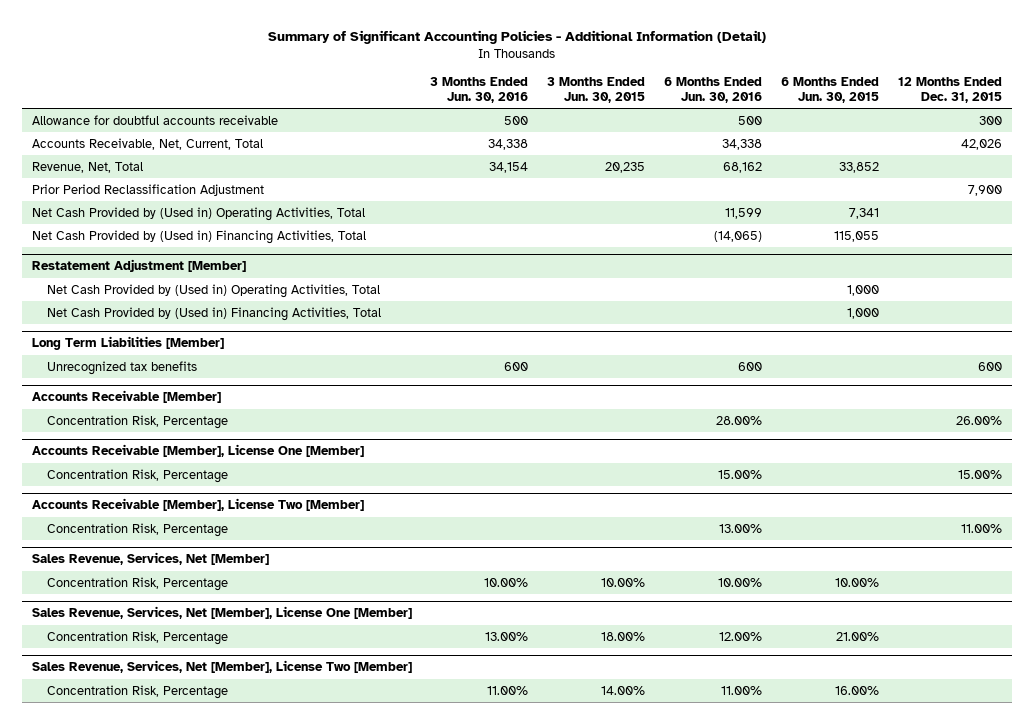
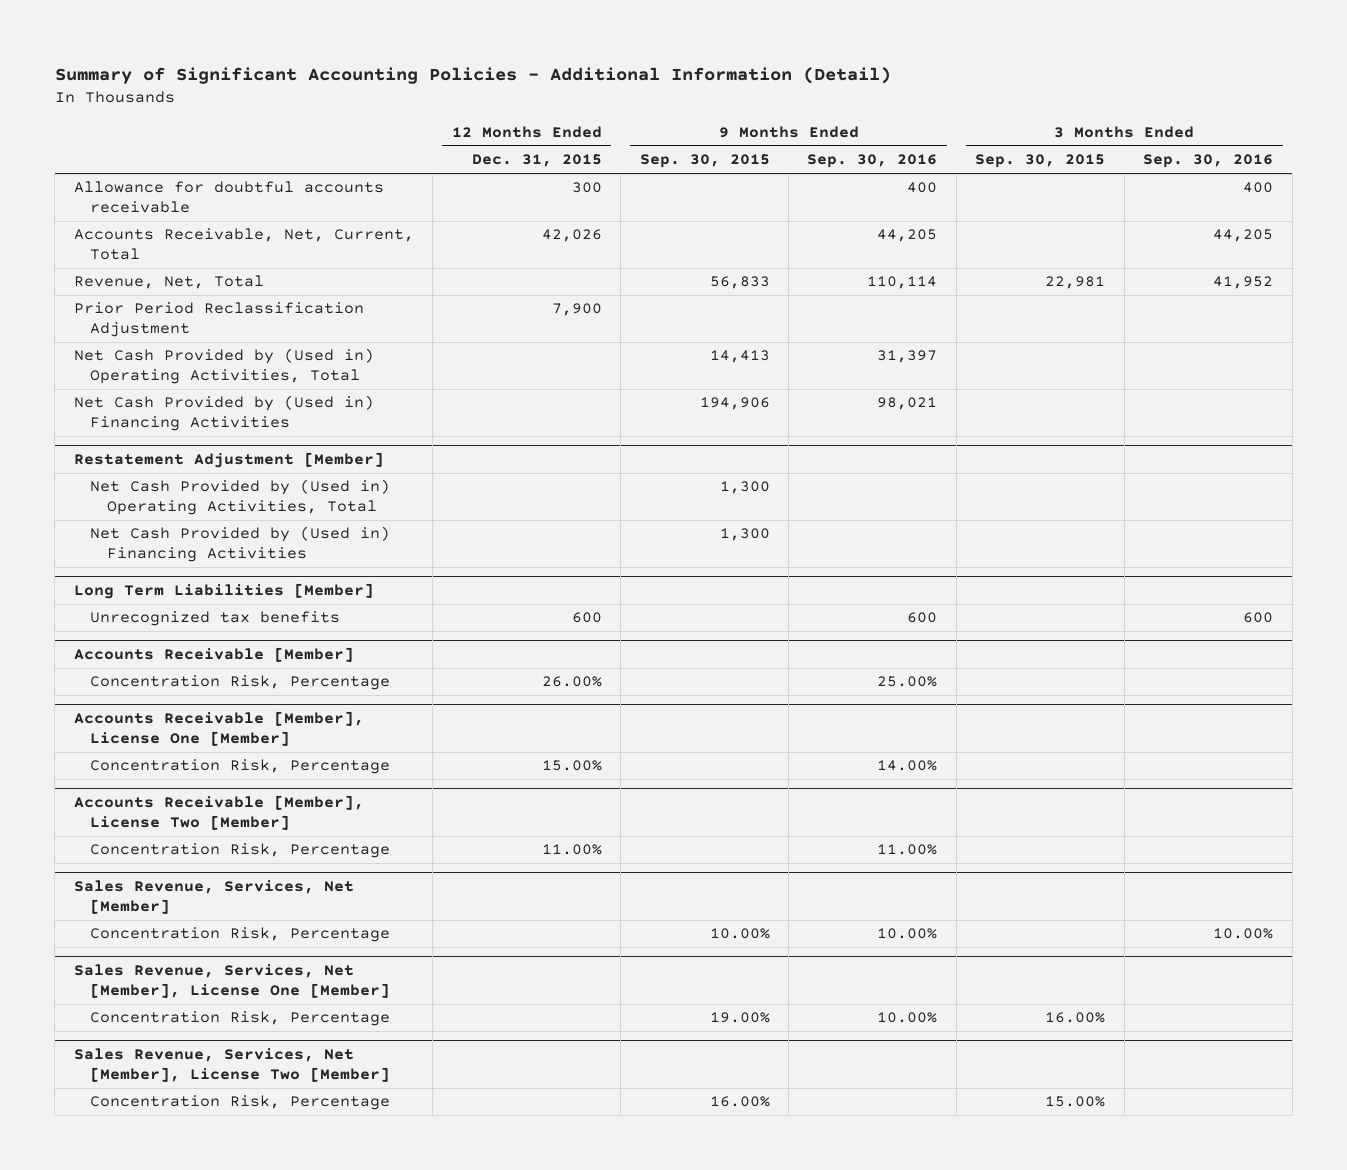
- | 3 Months Ended Jun. 30, 2016 | 3 Months Ended Jun. 30, 2015 | 6 Months Ended Jun. 30, 2016 | 6 Months Ended Jun. 30, 2015 | 12 Months Ended Dec. 31, 2015
+ | 12 Months Ended Dec. 31, 2015 | 9 Months Ended Sep. 30, 2015 | 9 Months Ended Sep. 30, 2016 | 3 Months Ended Sep. 30, 2015 | 3 Months Ended Sep. 30, 2016
- Net Cash Provided by (Used in) Financing Activities, Total | | | (14,065) | 115,055 |
+ Net Cash Provided by (Used in) Financing Activities | | 194,906 | 98,021 | |
@ Restatement Adjustment [Member]
- Net Cash Provided by (Used in) Financing Activities, Total | | | | 1,000 |
+ Net Cash Provided by (Used in) Financing Activities | | 1,300 | | |

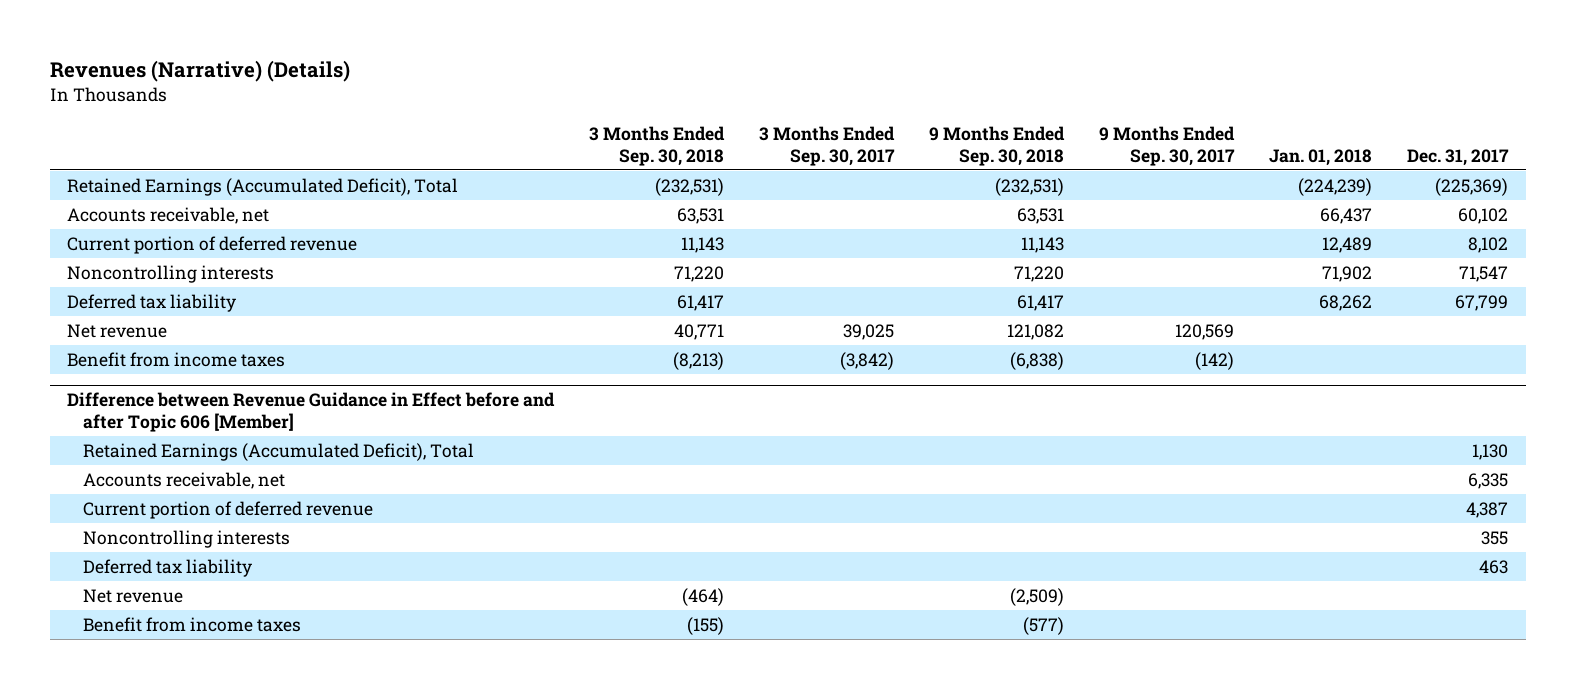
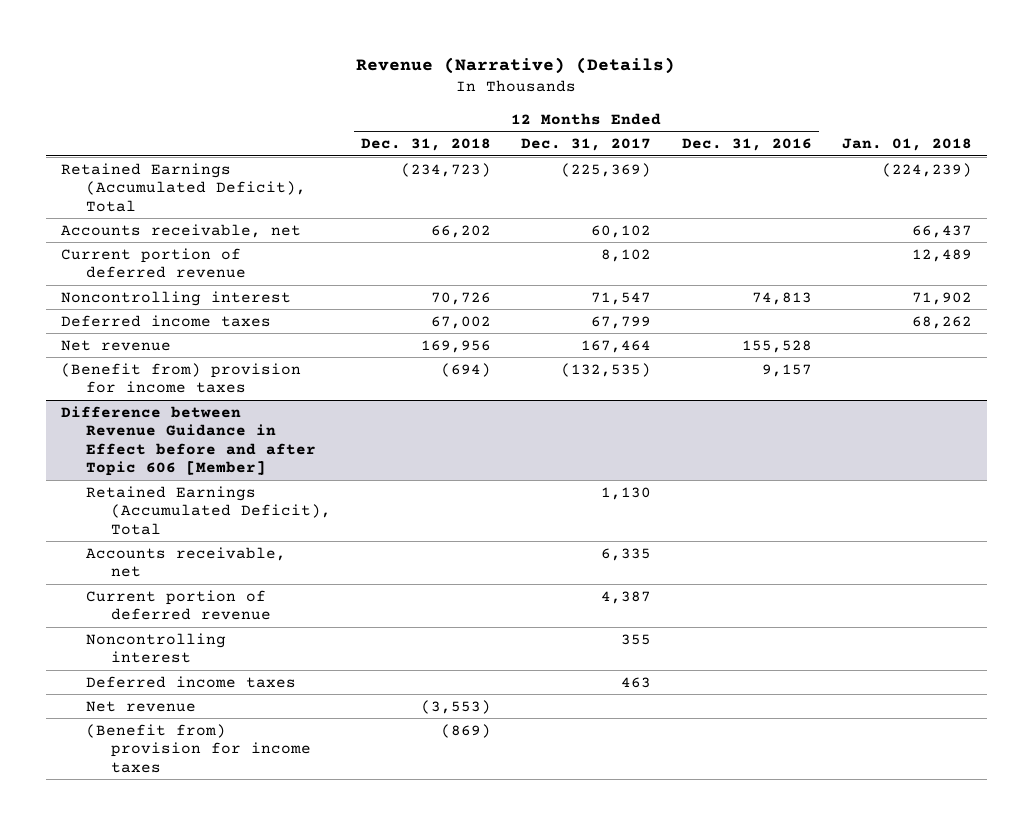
- Revenues (Narrative) (Details)
+ Revenue (Narrative) (Details)
- | 3 Months Ended Sep. 30, 2018 | 3 Months Ended Sep. 30, 2017 | 9 Months Ended Sep. 30, 2018 | 9 Months Ended Sep. 30, 2017 | Jan. 01, 2018 | Dec. 31, 2017
+ | 12 Months Ended Dec. 31, 2018 | 12 Months Ended Dec. 31, 2017 | 12 Months Ended Dec. 31, 2016 | Jan. 01, 2018
- Noncontrolling interests | 71,220 | | 71,220 | | 71,902 | 71,547
- Deferred tax liability | 61,417 | | 61,417 | | 68,262 | 67,799
+ Noncontrolling interest | 70,726 | 71,547 | 74,813 | 71,902
+ Deferred income taxes | 67,002 | 67,799 | | 68,262
- Benefit from income taxes | (8,213) | (3,842) | (6,838) | (142) | |
+ (Benefit from) provision for income taxes | (694) | (132,535) | 9,157 |
@ Difference between Revenue Guidance in Effect before and after Topic 606 [Member]
- Noncontrolling interests | | | | | | 355
- Deferred tax liability | | | | | | 463
+ Noncontrolling interest | | 355 | |
+ Deferred income taxes | | 463 | |
- Benefit from income taxes | (155) | | (577) | | |
+ (Benefit from) provision for income taxes | (869) | | |

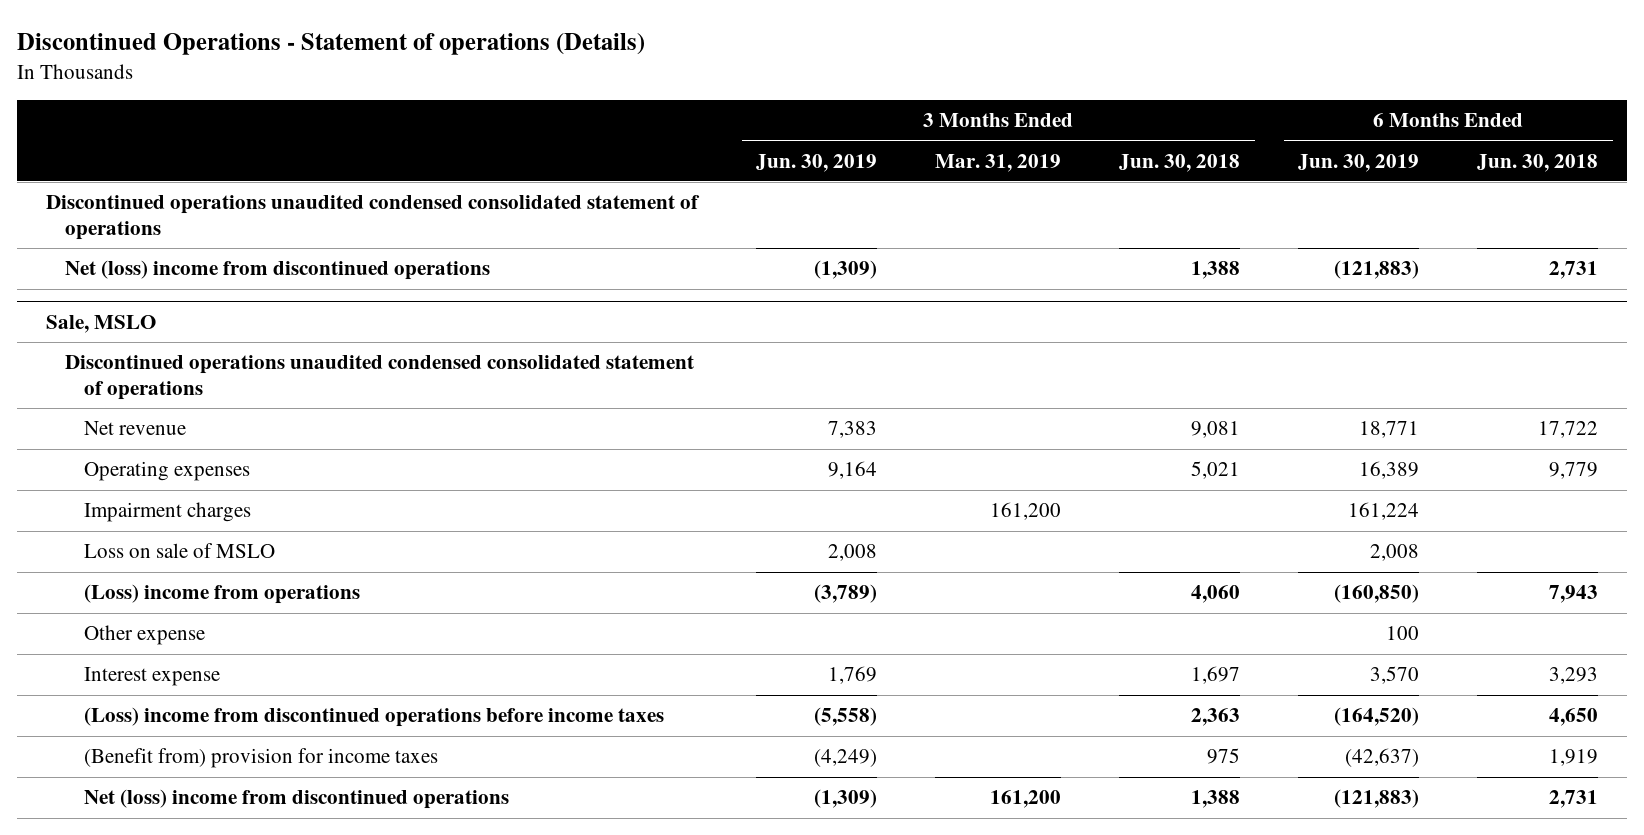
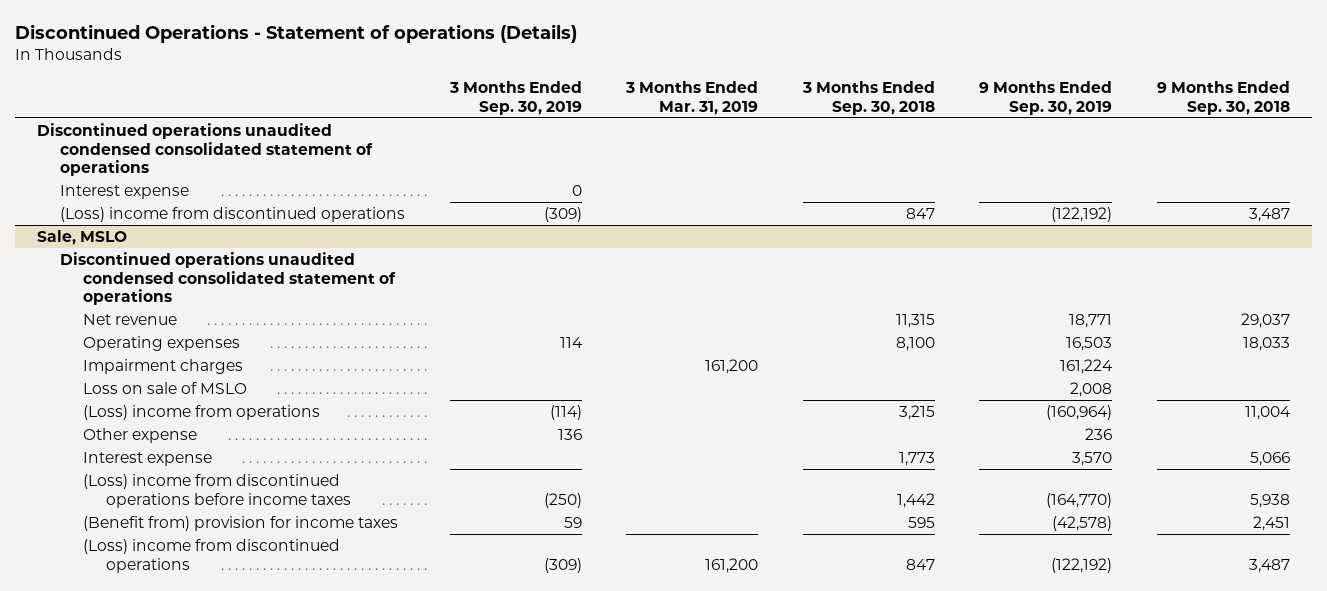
- | 3 Months Ended Jun. 30, 2019 | 3 Months Ended Mar. 31, 2019 | 3 Months Ended Jun. 30, 2018 | 6 Months Ended Jun. 30, 2019 | 6 Months Ended Jun. 30, 2018
+ | 3 Months Ended Sep. 30, 2019 | 3 Months Ended Mar. 31, 2019 | 3 Months Ended Sep. 30, 2018 | 9 Months Ended Sep. 30, 2019 | 9 Months Ended Sep. 30, 2018
- Net (loss) income from discontinued operations | (1,309) | | 1,388 | (121,883) | 2,731
+ Interest expense | 0 | | | |
+ (Loss) income from discontinued operations | (309) | | 847 | (122,192) | 3,487
@ Sale, MSLO
- Net (loss) income from discontinued operations | (1,309) | 161,200 | 1,388 | (121,883) | 2,731
+ (Loss) income from discontinued operations | (309) | 161,200 | 847 | (122,192) | 3,487

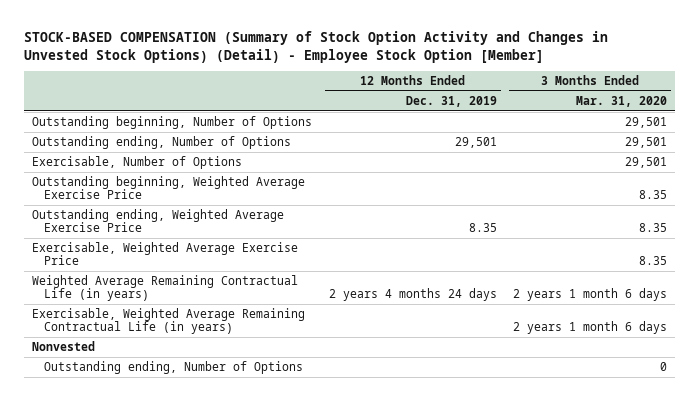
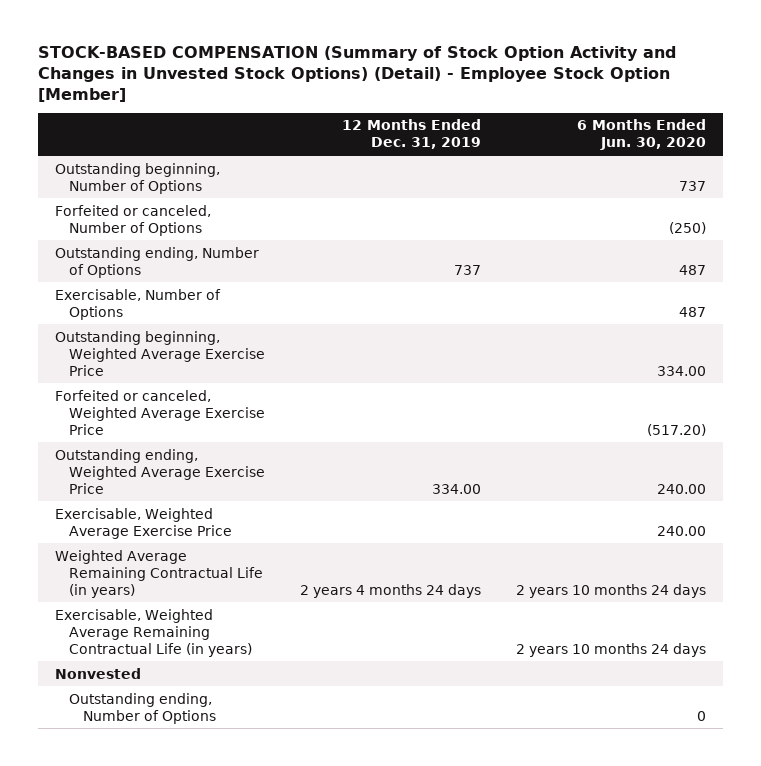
- | 12 Months Ended Dec. 31, 2019 | 3 Months Ended Mar. 31, 2020
+ | 12 Months Ended Dec. 31, 2019 | 6 Months Ended Jun. 30, 2020
- Outstanding ending, Number of Options | 29,501 | 29,501
+ Forfeited or canceled, Number of Options | | (250)
+ Outstanding ending, Number of Options | 737 | 487
- Outstanding ending, Weighted Average Exercise Price | 8.35 | 8.35
+ Forfeited or canceled, Weighted Average Exercise Price | | (517.20)
+ Outstanding ending, Weighted Average Exercise Price | 334.00 | 240.00

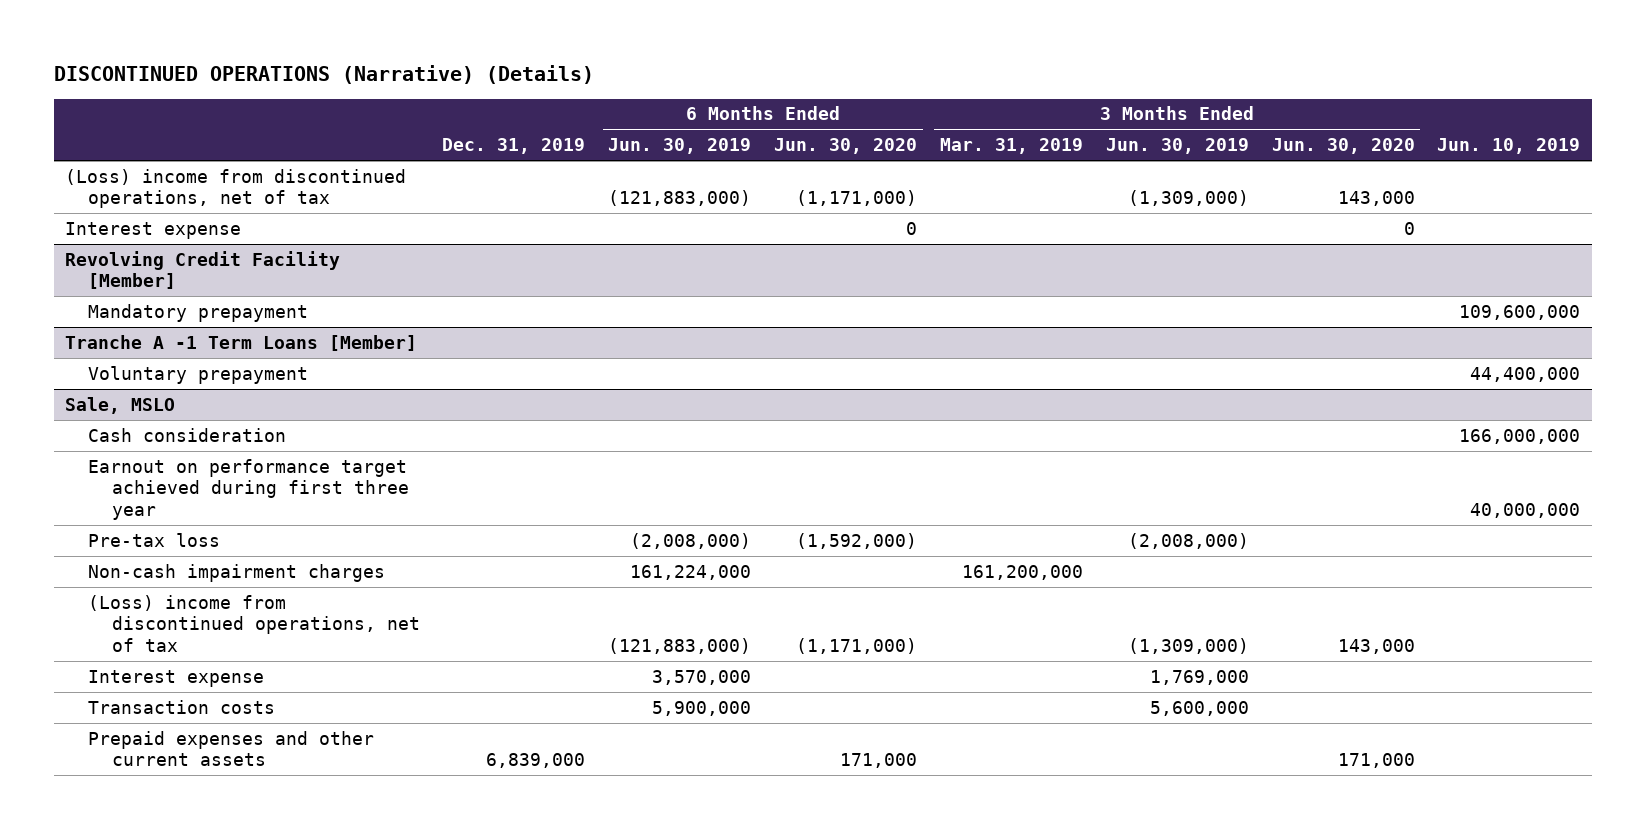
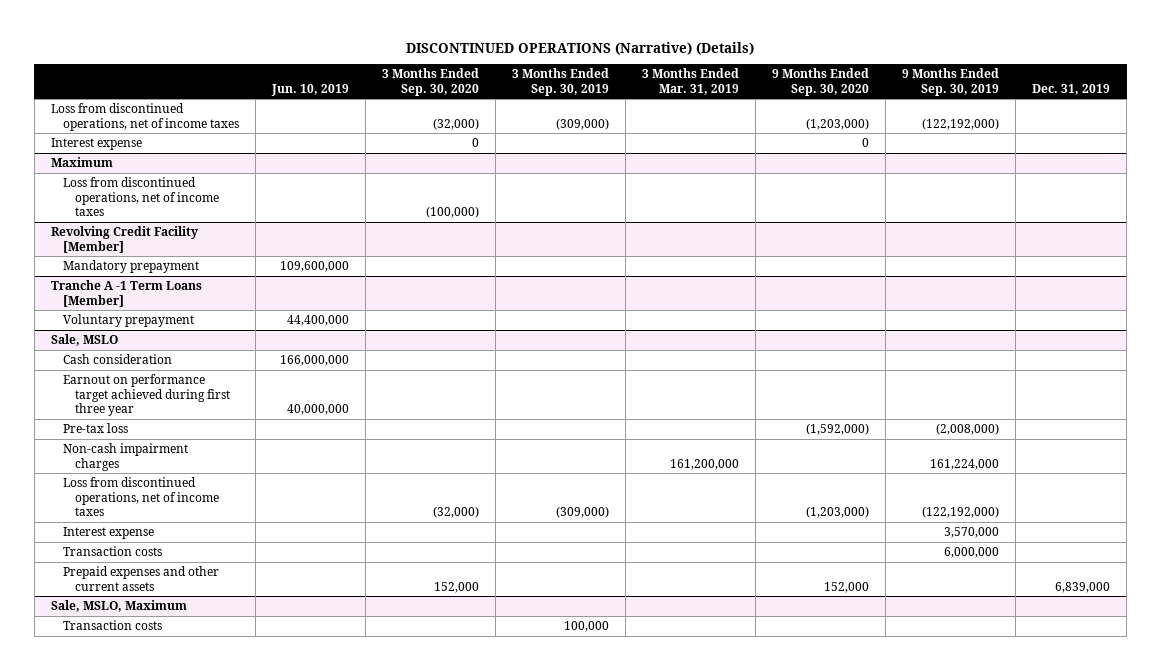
- | Dec. 31, 2019 | 6 Months Ended Jun. 30, 2019 | 6 Months Ended Jun. 30, 2020 | 3 Months Ended Mar. 31, 2019 | 3 Months Ended Jun. 30, 2019 | 3 Months Ended Jun. 30, 2020 | Jun. 10, 2019
+ | Jun. 10, 2019 | 3 Months Ended Sep. 30, 2020 | 3 Months Ended Sep. 30, 2019 | 3 Months Ended Mar. 31, 2019 | 9 Months Ended Sep. 30, 2020 | 9 Months Ended Sep. 30, 2019 | Dec. 31, 2019
- (Loss) income from discontinued operations, net of tax | | (121,883,000) | (1,171,000) | | (1,309,000) | 143,000 |
+ Loss from discontinued operations, net of income taxes | | (32,000) | (309,000) | | (1,203,000) | (122,192,000) |
+ Maximum
+ Loss from discontinued operations, net of income taxes | | (100,000) | | | | |
@ Sale, MSLO
- (Loss) income from discontinued operations, net of tax | | (121,883,000) | (1,171,000) | | (1,309,000) | 143,000 |
+ Loss from discontinued operations, net of income taxes | | (32,000) | (309,000) | | (1,203,000) | (122,192,000) |
+ Sale, MSLO, Maximum
+ Transaction costs | | | 100,000 | | | |

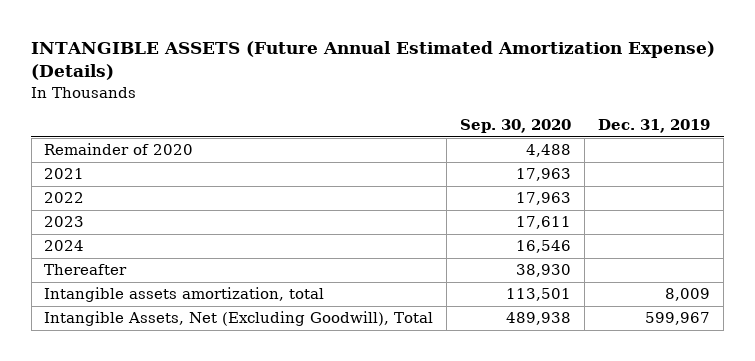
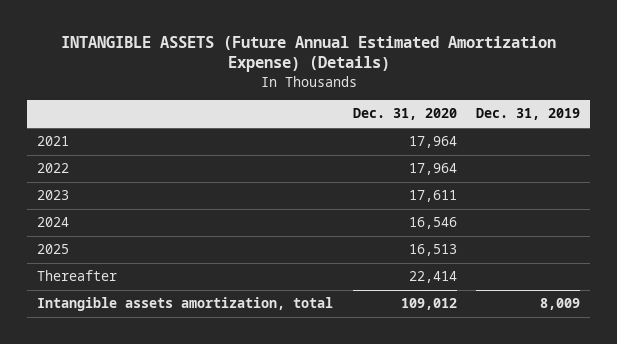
- | Sep. 30, 2020 | Dec. 31, 2019
+ | Dec. 31, 2020 | Dec. 31, 2019
- Remainder of 2020 | 4,488 |
+ 2025 | 16,513 |
- Intangible Assets, Net (Excluding Goodwill), Total | 489,938 | 599,967

